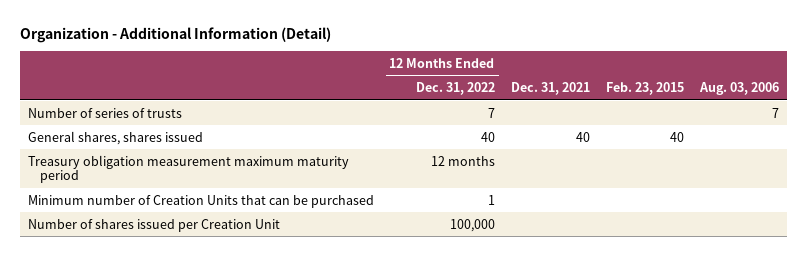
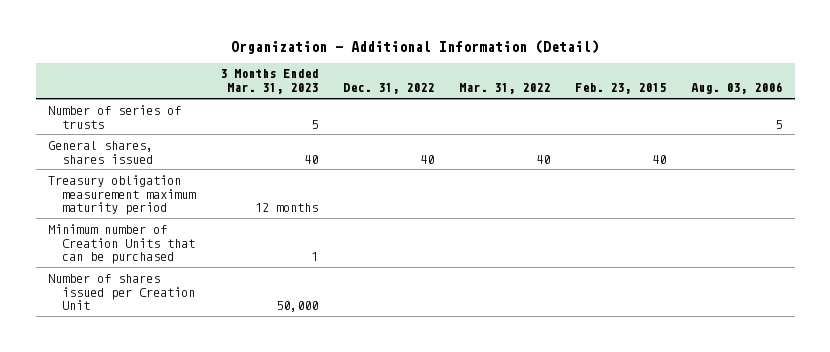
- | 12 Months Ended Dec. 31, 2022 | Dec. 31, 2021 | Feb. 23, 2015 | Aug. 03, 2006
+ | 3 Months Ended Mar. 31, 2023 | Dec. 31, 2022 | Mar. 31, 2022 | Feb. 23, 2015 | Aug. 03, 2006
- Number of series of trusts | 7 | | | 7
+ Number of series of trusts | 5 | | | | 5

